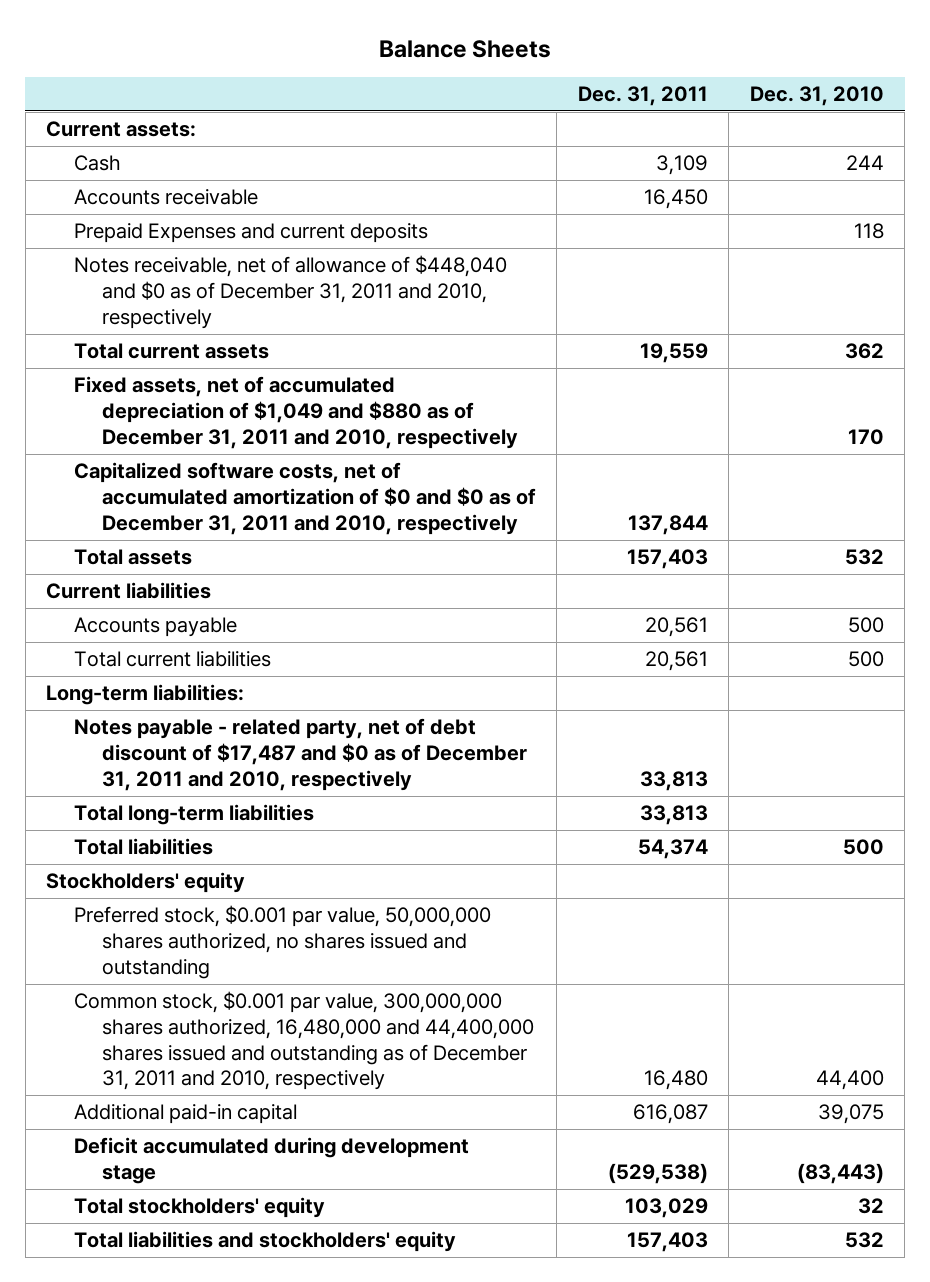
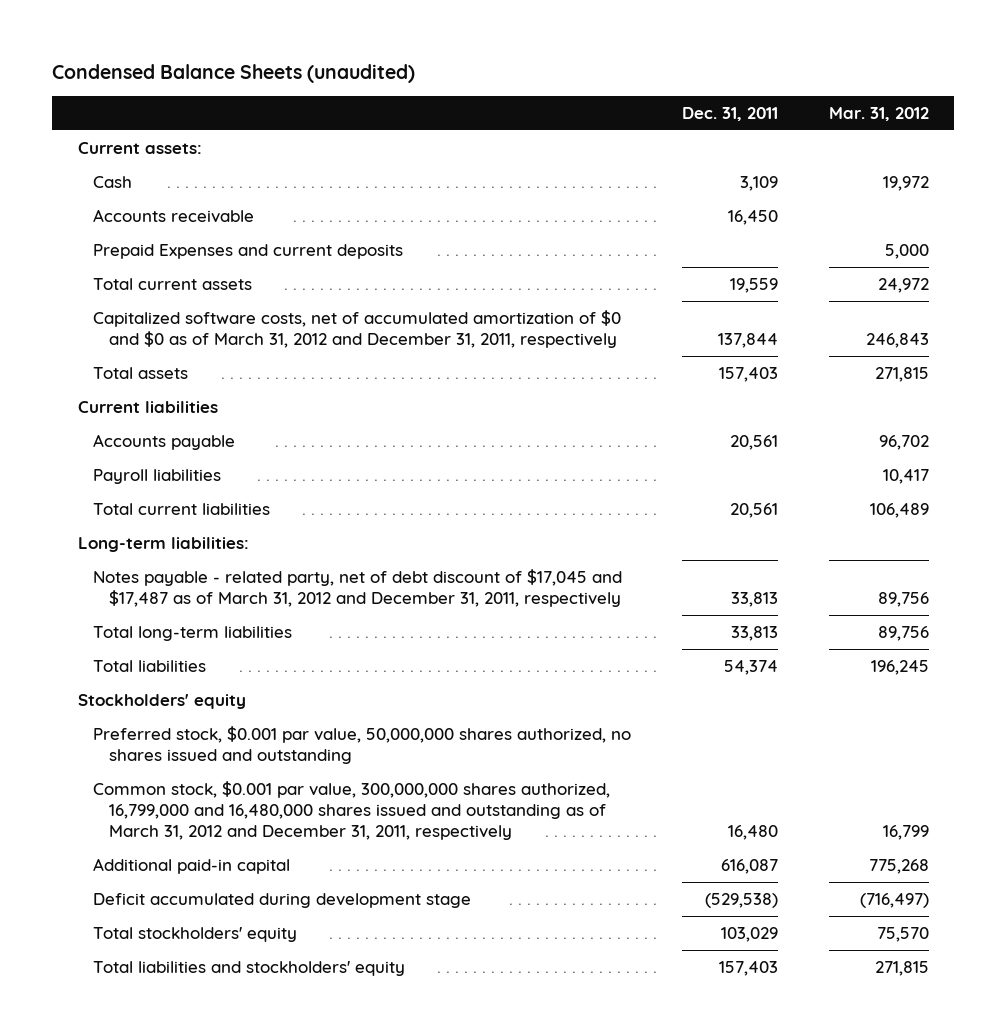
- Balance Sheets
+ Condensed Balance Sheets (unaudited)
- | Dec. 31, 2011 | Dec. 31, 2010
+ | Dec. 31, 2011 | Mar. 31, 2012
- Notes receivable, net of allowance of $448,040 and $0 as of December 31, 2011 and 2010, respectively
- Fixed assets, net of accumulated depreciation of $1,049 and $880 as of December 31, 2011 and 2010, respectively | | 170
- Capitalized software costs, net of accumulated amortization of $0 and $0 as of December 31, 2011 and 2010, respectively | 137,844 |
+ Capitalized software costs, net of accumulated amortization of $0 and $0 as of March 31, 2012 and December 31, 2011, respectively | 137,844 | 246,843
+ Payroll liabilities | | 10,417
- Notes payable - related party, net of debt discount of $17,487 and $0 as of December 31, 2011 and 2010, respectively | 33,813 |
+ Notes payable - related party, net of debt discount of $17,045 and $17,487 as of March 31, 2012 and December 31, 2011, respectively | 33,813 | 89,756
- Common stock, $0.001 par value, 300,000,000 shares authorized, 16,480,000 and 44,400,000 shares issued and outstanding as of December 31, 2011 and 2010, respectively | 16,480 | 44,400
+ Common stock, $0.001 par value, 300,000,000 shares authorized, 16,799,000 and 16,480,000 shares issued and outstanding as of March 31, 2012 and December 31, 2011, respectively | 16,480 | 16,799

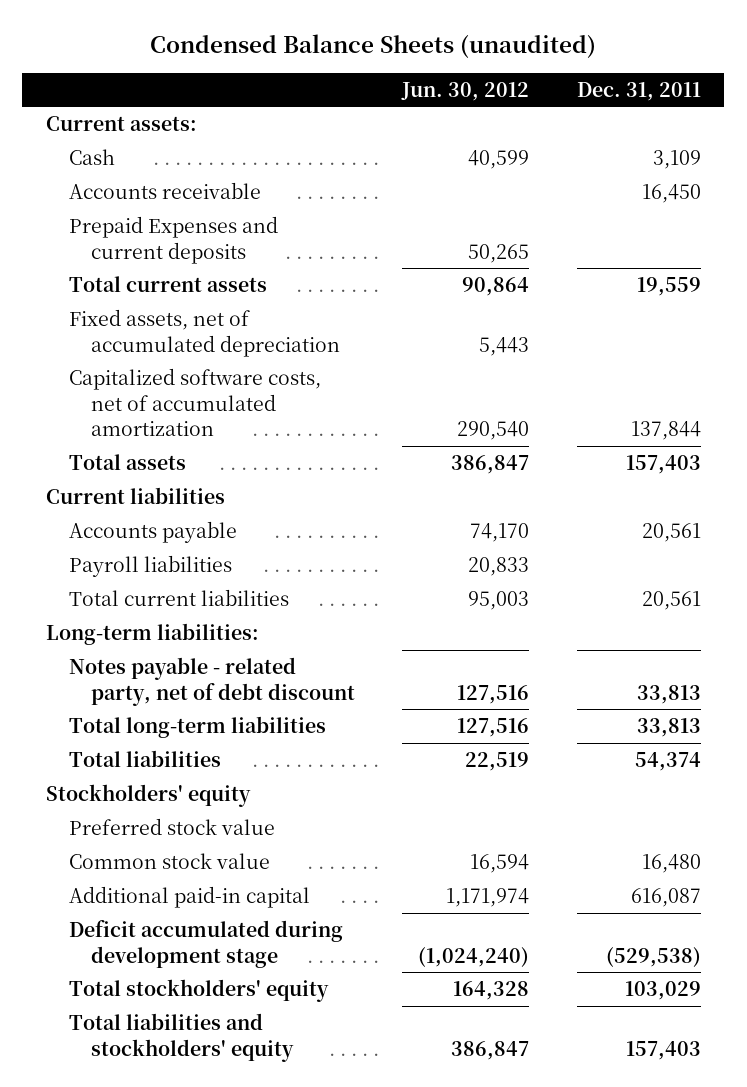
- | Dec. 31, 2011 | Mar. 31, 2012
+ | Jun. 30, 2012 | Dec. 31, 2011
- Capitalized software costs, net of accumulated amortization of $0 and $0 as of March 31, 2012 and December 31, 2011, respectively | 137,844 | 246,843
+ Fixed assets, net of accumulated depreciation | 5,443 |
+ Capitalized software costs, net of accumulated amortization | 290,540 | 137,844
- Notes payable - related party, net of debt discount of $17,045 and $17,487 as of March 31, 2012 and December 31, 2011, respectively | 33,813 | 89,756
+ Notes payable - related party, net of debt discount | 127,516 | 33,813
- Preferred stock, $0.001 par value, 50,000,000 shares authorized, no shares issued and outstanding
- Common stock, $0.001 par value, 300,000,000 shares authorized, 16,799,000 and 16,480,000 shares issued and outstanding as of March 31, 2012 and December 31, 2011, respectively | 16,480 | 16,799
+ Preferred stock value
+ Common stock value | 16,594 | 16,480

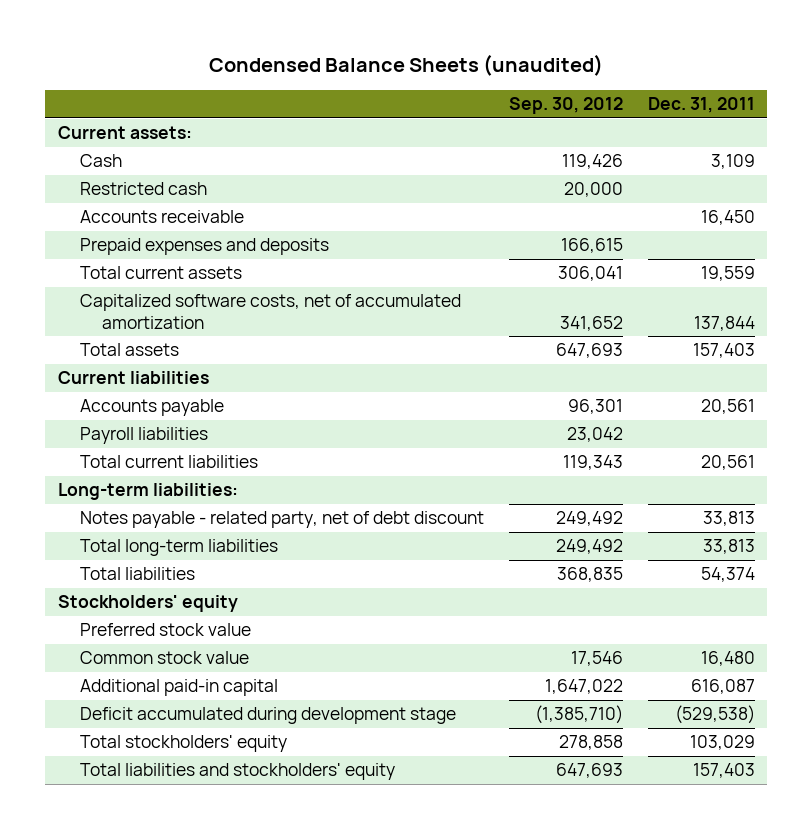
- | Jun. 30, 2012 | Dec. 31, 2011
+ | Sep. 30, 2012 | Dec. 31, 2011
+ Restricted cash | 20,000 |
- Prepaid Expenses and current deposits | 50,265 |
+ Prepaid expenses and deposits | 166,615 |
- Fixed assets, net of accumulated depreciation | 5,443 |

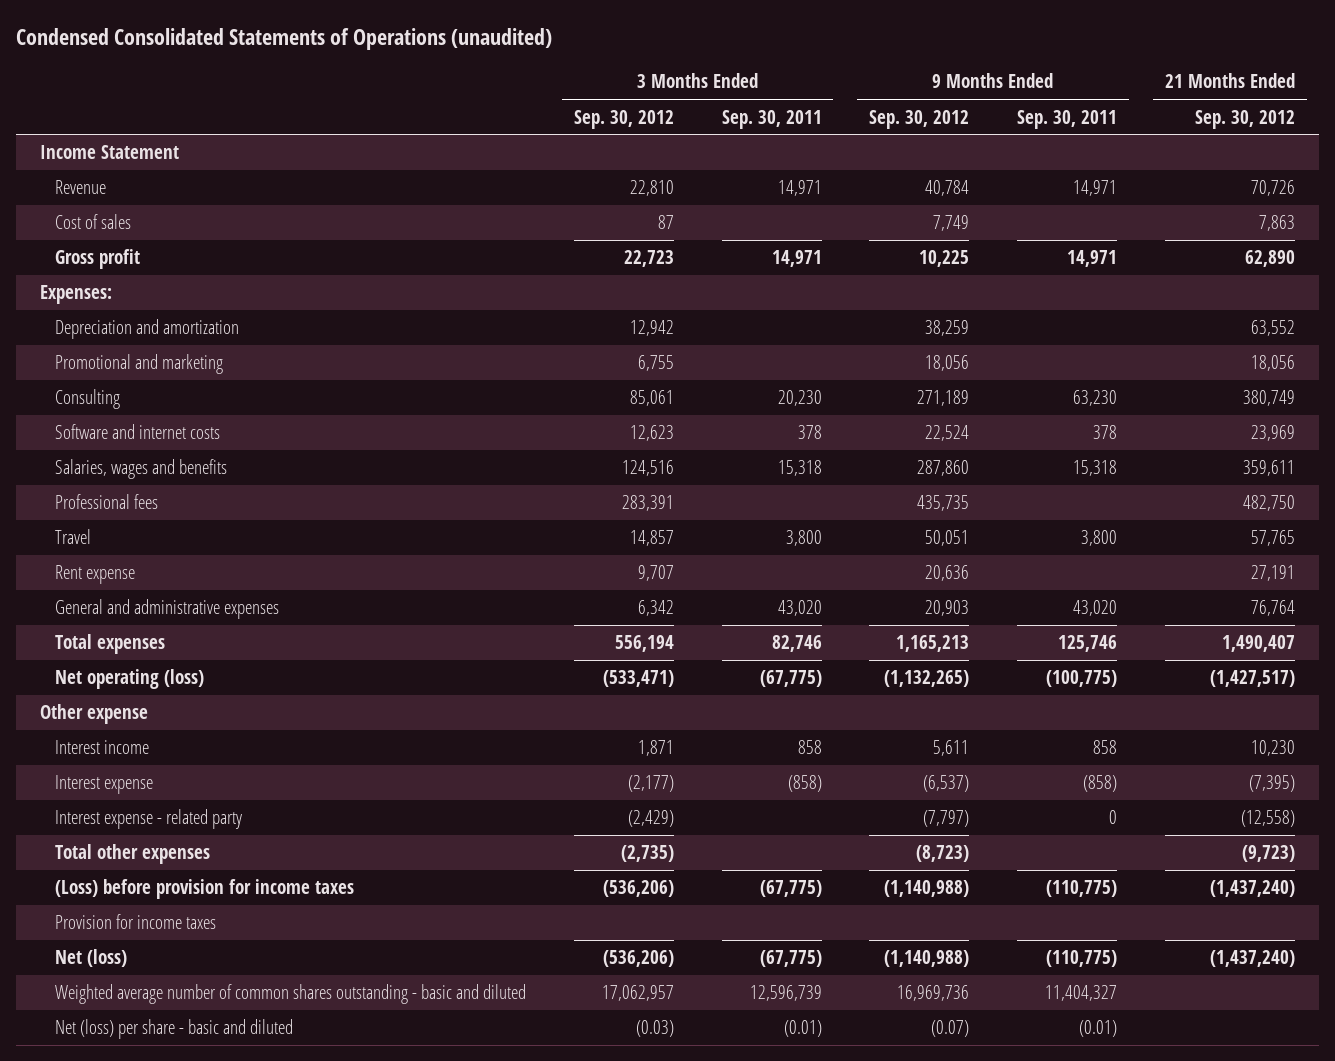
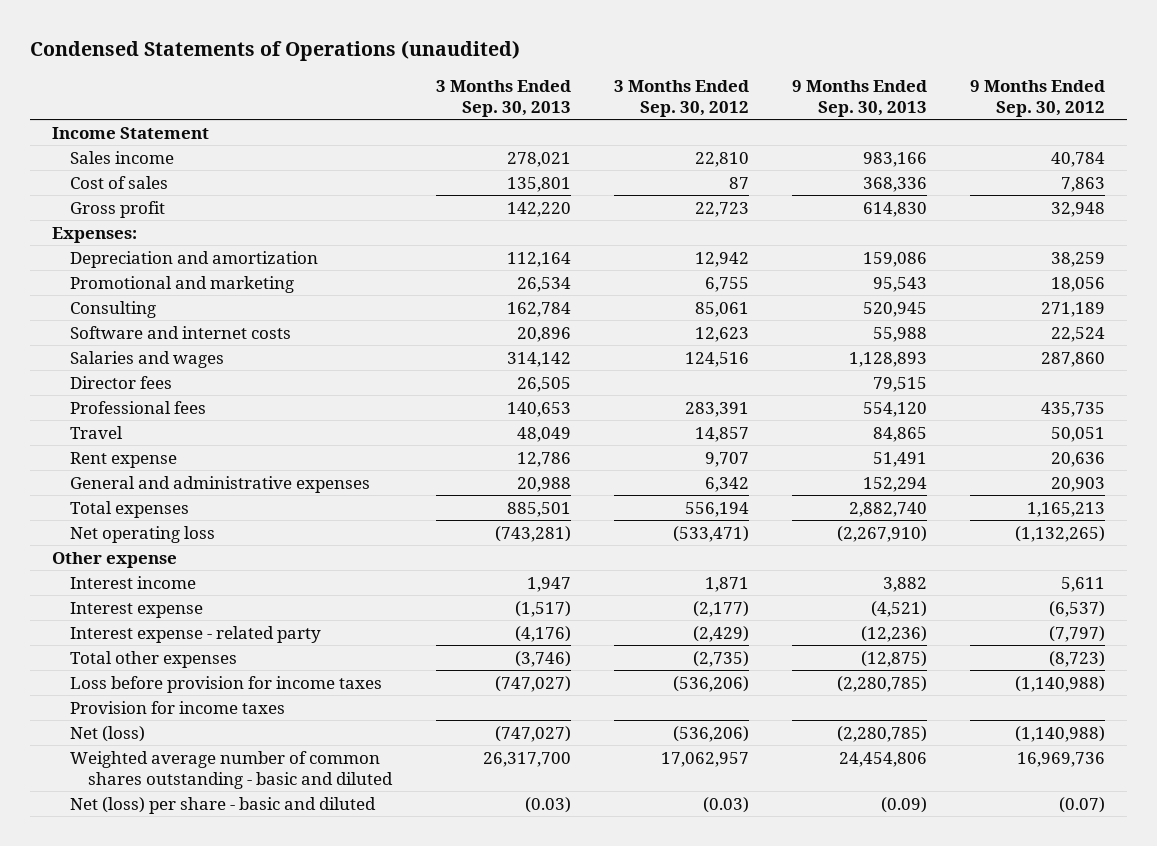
- Condensed Consolidated Statements of Operations (unaudited)
+ Condensed Statements of Operations (unaudited)
- | 3 Months Ended Sep. 30, 2012 | 3 Months Ended Sep. 30, 2011 | 9 Months Ended Sep. 30, 2012 | 9 Months Ended Sep. 30, 2011 | 21 Months Ended Sep. 30, 2012
+ | 3 Months Ended Sep. 30, 2013 | 3 Months Ended Sep. 30, 2012 | 9 Months Ended Sep. 30, 2013 | 9 Months Ended Sep. 30, 2012
- Revenue | 22,810 | 14,971 | 40,784 | 14,971 | 70,726
- Cost of sales | 87 | | 7,749 | | 7,863
- Gross profit | 22,723 | 14,971 | 10,225 | 14,971 | 62,890
+ Sales income | 278,021 | 22,810 | 983,166 | 40,784
+ Cost of sales | 135,801 | 87 | 368,336 | 7,863
+ Gross profit | 142,220 | 22,723 | 614,830 | 32,948
- Salaries, wages and benefits | 124,516 | 15,318 | 287,860 | 15,318 | 359,611
+ Salaries and wages | 314,142 | 124,516 | 1,128,893 | 287,860
+ Director fees | 26,505 | | 79,515 |
- Net operating (loss) | (533,471) | (67,775) | (1,132,265) | (100,775) | (1,427,517)
+ Net operating loss | (743,281) | (533,471) | (2,267,910) | (1,132,265)
- (Loss) before provision for income taxes | (536,206) | (67,775) | (1,140,988) | (110,775) | (1,437,240)
+ Loss before provision for income taxes | (747,027) | (536,206) | (2,280,785) | (1,140,988)

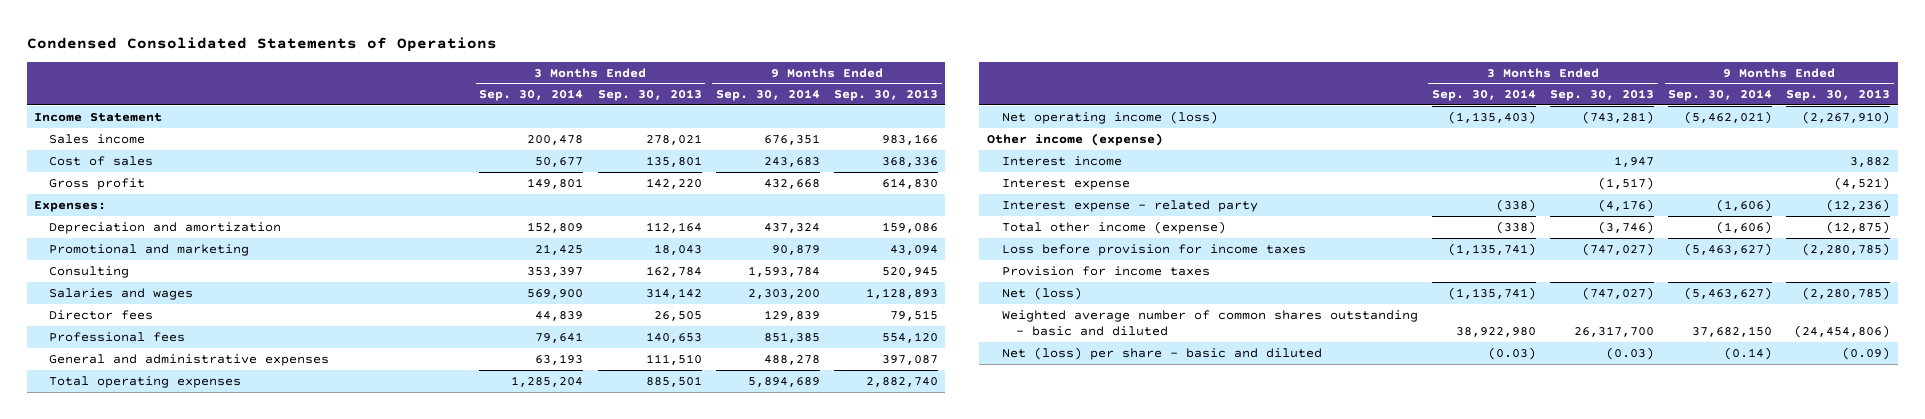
- Condensed Statements of Operations (unaudited)
+ Condensed Consolidated Statements of Operations
- | 3 Months Ended Sep. 30, 2013 | 3 Months Ended Sep. 30, 2012 | 9 Months Ended Sep. 30, 2013 | 9 Months Ended Sep. 30, 2012
+ | 3 Months Ended Sep. 30, 2014 | 3 Months Ended Sep. 30, 2013 | 9 Months Ended Sep. 30, 2014 | 9 Months Ended Sep. 30, 2013
- Promotional and marketing | 26,534 | 6,755 | 95,543 | 18,056
+ Promotional and marketing | 21,425 | 18,043 | 90,879 | 43,094
- Software and internet costs | 20,896 | 12,623 | 55,988 | 22,524
- Travel | 48,049 | 14,857 | 84,865 | 50,051
- Rent expense | 12,786 | 9,707 | 51,491 | 20,636
- General and administrative expenses | 20,988 | 6,342 | 152,294 | 20,903
- Total expenses | 885,501 | 556,194 | 2,882,740 | 1,165,213
- Net operating loss | (743,281) | (533,471) | (2,267,910) | (1,132,265)
- Other expense
+ General and administrative expenses | 63,193 | 111,510 | 488,278 | 397,087
+ Total operating expenses | 1,285,204 | 885,501 | 5,894,689 | 2,882,740
+ Net operating income (loss) | (1,135,403) | (743,281) | (5,462,021) | (2,267,910)
+ Other income (expense)
- Total other expenses | (3,746) | (2,735) | (12,875) | (8,723)
+ Total other income (expense) | (338) | (3,746) | (1,606) | (12,875)
- Weighted average number of common shares outstanding - basic and diluted | 26,317,700 | 17,062,957 | 24,454,806 | 16,969,736
+ Weighted average number of common shares outstanding - basic and diluted | 38,922,980 | 26,317,700 | 37,682,150 | (24,454,806)

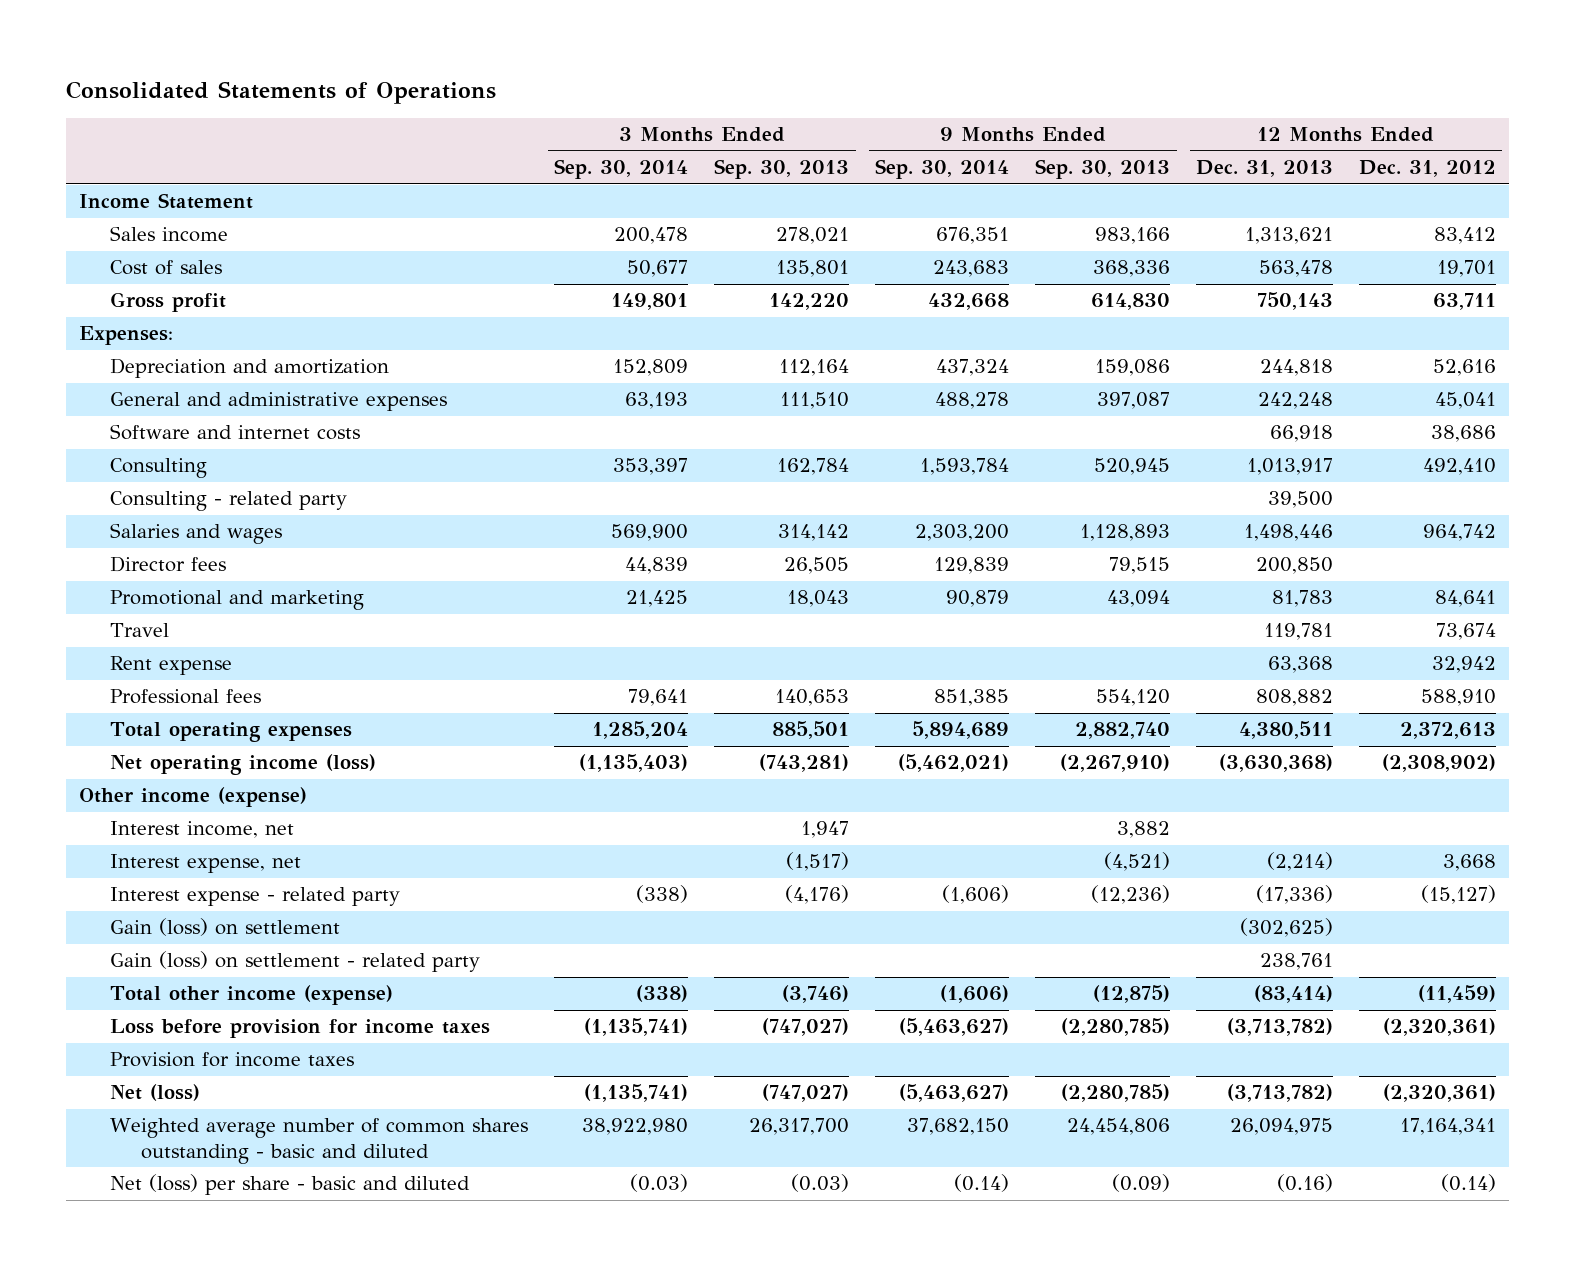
- Condensed Consolidated Statements of Operations
+ Consolidated Statements of Operations
- | 3 Months Ended Sep. 30, 2014 | 3 Months Ended Sep. 30, 2013 | 9 Months Ended Sep. 30, 2014 | 9 Months Ended Sep. 30, 2013
+ | 3 Months Ended Sep. 30, 2014 | 3 Months Ended Sep. 30, 2013 | 9 Months Ended Sep. 30, 2014 | 9 Months Ended Sep. 30, 2013 | 12 Months Ended Dec. 31, 2013 | 12 Months Ended Dec. 31, 2012
moved up: General and administrative expenses | 63,193 | 111,510 | 488,278 | 397,087 | 242,248 | 45,041
+ Software and internet costs | | | | | 66,918 | 38,686
+ Consulting - related party | | | | | 39,500 |
moved down: Promotional and marketing | 21,425 | 18,043 | 90,879 | 43,094 | 81,783 | 84,641
+ Travel | | | | | 119,781 | 73,674
+ Rent expense | | | | | 63,368 | 32,942
- Interest income | | 1,947 | | 3,882
- Interest expense | | (1,517) | | (4,521)
+ Interest income, net | | 1,947 | | 3,882 | |
+ Interest expense, net | | (1,517) | | (4,521) | (2,214) | 3,668
+ Gain (loss) on settlement | | | | | (302,625) |
+ Gain (loss) on settlement - related party | | | | | 238,761 |
- Weighted average number of common shares outstanding - basic and diluted | 38,922,980 | 26,317,700 | 37,682,150 | (24,454,806)
+ Weighted average number of common shares outstanding - basic and diluted | 38,922,980 | 26,317,700 | 37,682,150 | 24,454,806 | 26,094,975 | 17,164,341

